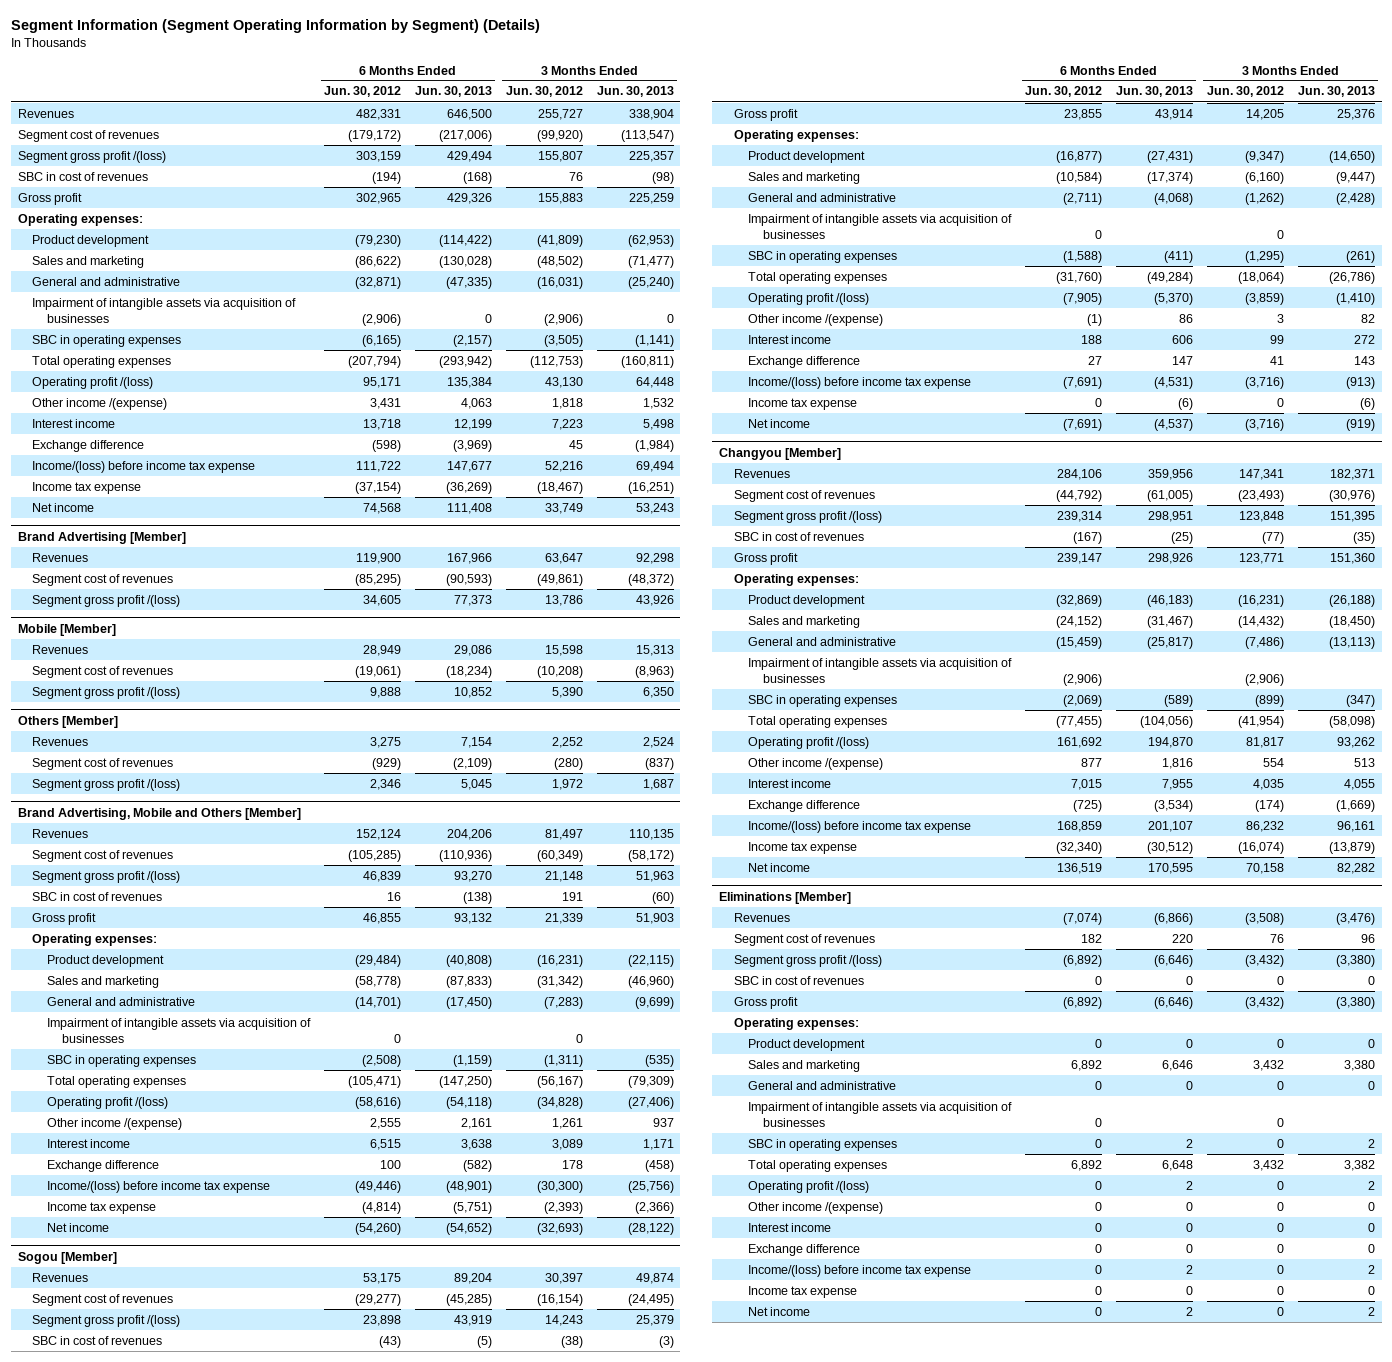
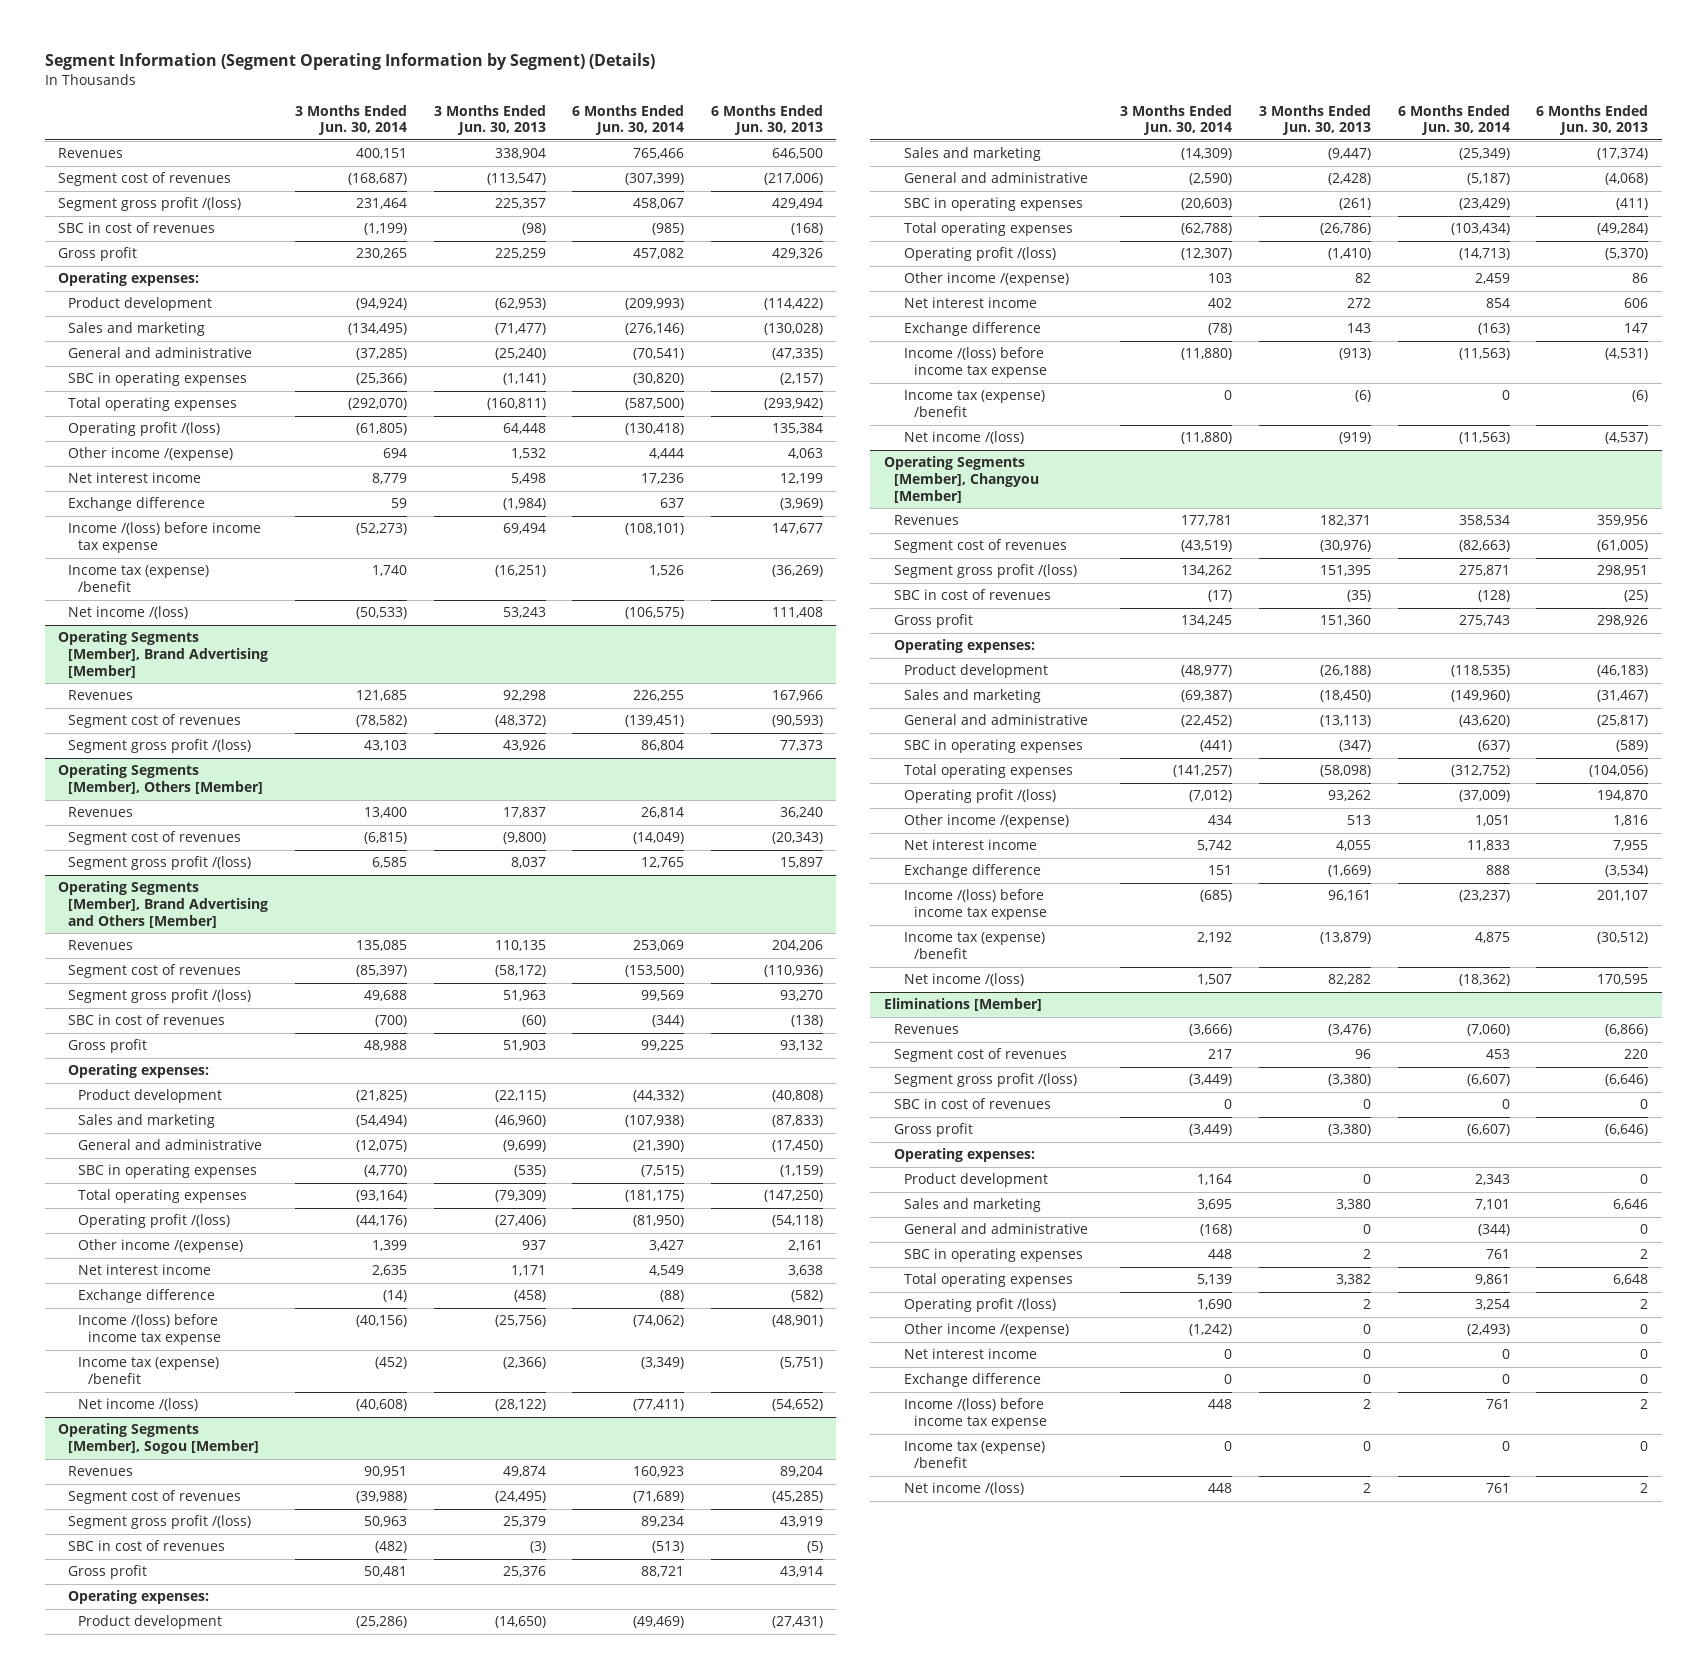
- | 6 Months Ended Jun. 30, 2012 | 6 Months Ended Jun. 30, 2013 | 3 Months Ended Jun. 30, 2012 | 3 Months Ended Jun. 30, 2013
+ | 3 Months Ended Jun. 30, 2014 | 3 Months Ended Jun. 30, 2013 | 6 Months Ended Jun. 30, 2014 | 6 Months Ended Jun. 30, 2013
- Impairment of intangible assets via acquisition of businesses | (2,906) | 0 | (2,906) | 0
- Interest income | 13,718 | 12,199 | 7,223 | 5,498
+ Net interest income | 8,779 | 5,498 | 17,236 | 12,199
- Income/(loss) before income tax expense | 111,722 | 147,677 | 52,216 | 69,494
- Income tax expense | (37,154) | (36,269) | (18,467) | (16,251)
- Net income | 74,568 | 111,408 | 33,749 | 53,243
- Brand Advertising [Member]
+ Income /(loss) before income tax expense | (52,273) | 69,494 | (108,101) | 147,677
+ Income tax (expense) /benefit | 1,740 | (16,251) | 1,526 | (36,269)
+ Net income /(loss) | (50,533) | 53,243 | (106,575) | 111,408
+ Operating Segments [Member], Brand Advertising [Member]
- Mobile [Member]
- Revenues | 28,949 | 29,086 | 15,598 | 15,313
- Segment cost of revenues | (19,061) | (18,234) | (10,208) | (8,963)
- Segment gross profit /(loss) | 9,888 | 10,852 | 5,390 | 6,350
- Others [Member]
- Revenues | 3,275 | 7,154 | 2,252 | 2,524
- Segment cost of revenues | (929) | (2,109) | (280) | (837)
- Segment gross profit /(loss) | 2,346 | 5,045 | 1,972 | 1,687
- Brand Advertising, Mobile and Others [Member]
+ Operating Segments [Member], Others [Member]
+ Revenues | 13,400 | 17,837 | 26,814 | 36,240
+ Segment cost of revenues | (6,815) | (9,800) | (14,049) | (20,343)
+ Segment gross profit /(loss) | 6,585 | 8,037 | 12,765 | 15,897
+ Operating Segments [Member], Brand Advertising and Others [Member]
- Impairment of intangible assets via acquisition of businesses | 0 | | 0 |
- Interest income | 6,515 | 3,638 | 3,089 | 1,171
+ Net interest income | 2,635 | 1,171 | 4,549 | 3,638
- Income/(loss) before income tax expense | (49,446) | (48,901) | (30,300) | (25,756)
- Income tax expense | (4,814) | (5,751) | (2,393) | (2,366)
- Net income | (54,260) | (54,652) | (32,693) | (28,122)
- Sogou [Member]
+ Income /(loss) before income tax expense | (40,156) | (25,756) | (74,062) | (48,901)
+ Income tax (expense) /benefit | (452) | (2,366) | (3,349) | (5,751)
+ Net income /(loss) | (40,608) | (28,122) | (77,411) | (54,652)
+ Operating Segments [Member], Sogou [Member]
- Impairment of intangible assets via acquisition of businesses | 0 | | 0 |
- Interest income | 188 | 606 | 99 | 272
+ Net interest income | 402 | 272 | 854 | 606
- Income/(loss) before income tax expense | (7,691) | (4,531) | (3,716) | (913)
- Income tax expense | 0 | (6) | 0 | (6)
- Net income | (7,691) | (4,537) | (3,716) | (919)
- Changyou [Member]
+ Income /(loss) before income tax expense | (11,880) | (913) | (11,563) | (4,531)
+ Income tax (expense) /benefit | 0 | (6) | 0 | (6)
+ Net income /(loss) | (11,880) | (919) | (11,563) | (4,537)
+ Operating Segments [Member], Changyou [Member]
- Impairment of intangible assets via acquisition of businesses | (2,906) | | (2,906) |
- Interest income | 7,015 | 7,955 | 4,035 | 4,055
+ Net interest income | 5,742 | 4,055 | 11,833 | 7,955
- Income/(loss) before income tax expense | 168,859 | 201,107 | 86,232 | 96,161
- Income tax expense | (32,340) | (30,512) | (16,074) | (13,879)
- Net income | 136,519 | 170,595 | 70,158 | 82,282
+ Income /(loss) before income tax expense | (685) | 96,161 | (23,237) | 201,107
+ Income tax (expense) /benefit | 2,192 | (13,879) | 4,875 | (30,512)
+ Net income /(loss) | 1,507 | 82,282 | (18,362) | 170,595
@ Eliminations [Member]
- Impairment of intangible assets via acquisition of businesses | 0 | | 0 |
- Interest income | 0 | 0 | 0 | 0
+ Net interest income | 0 | 0 | 0 | 0
- Income/(loss) before income tax expense | 0 | 2 | 0 | 2
- Income tax expense | 0 | 0 | 0 | 0
- Net income | 0 | 2 | 0 | 2
+ Income /(loss) before income tax expense | 448 | 2 | 761 | 2
+ Income tax (expense) /benefit | 0 | 0 | 0 | 0
+ Net income /(loss) | 448 | 2 | 761 | 2

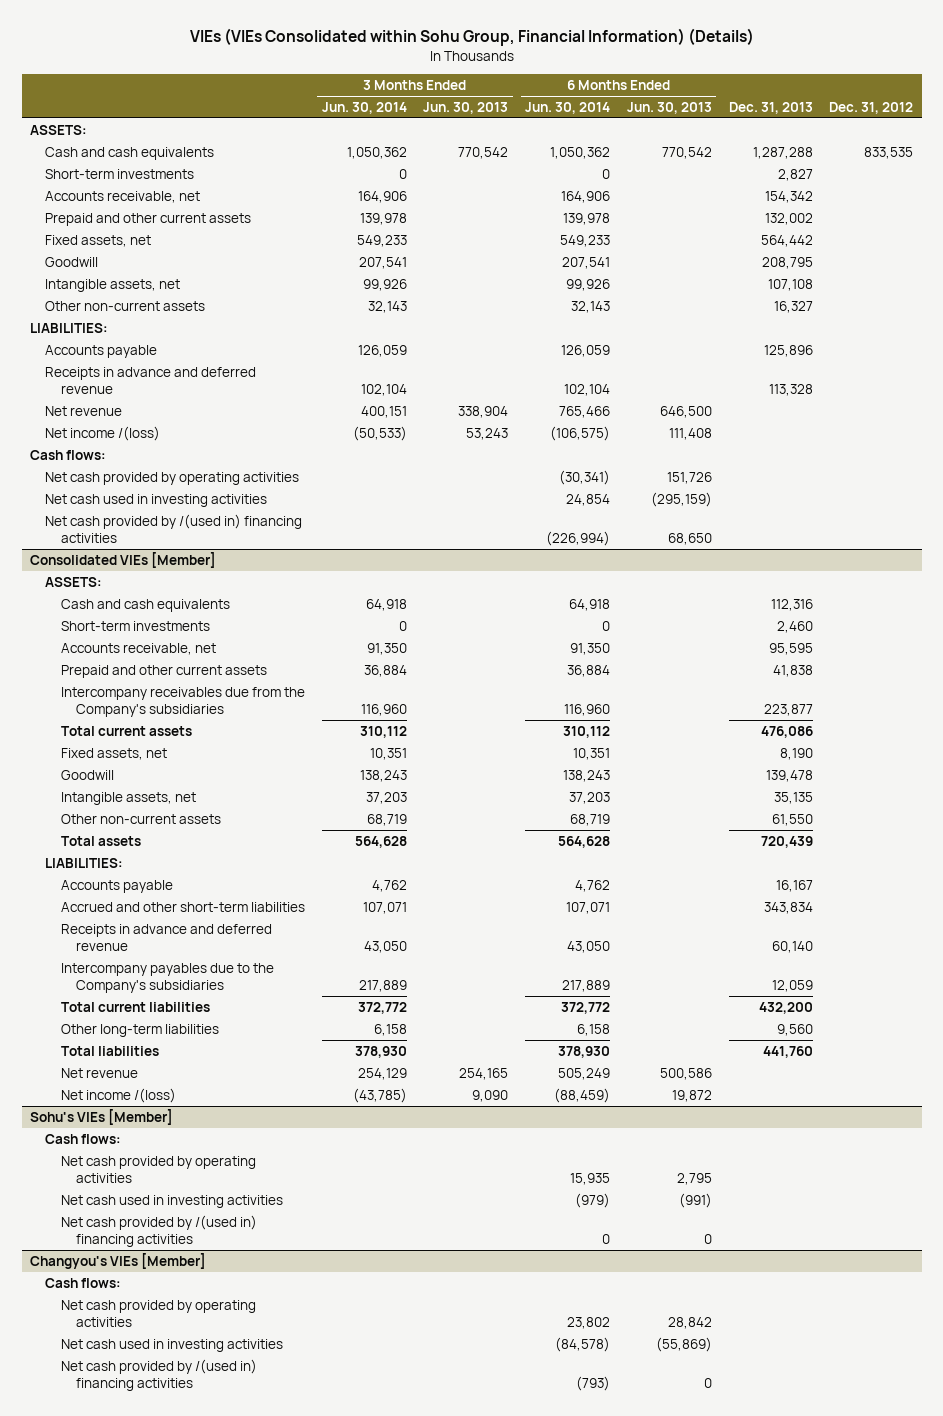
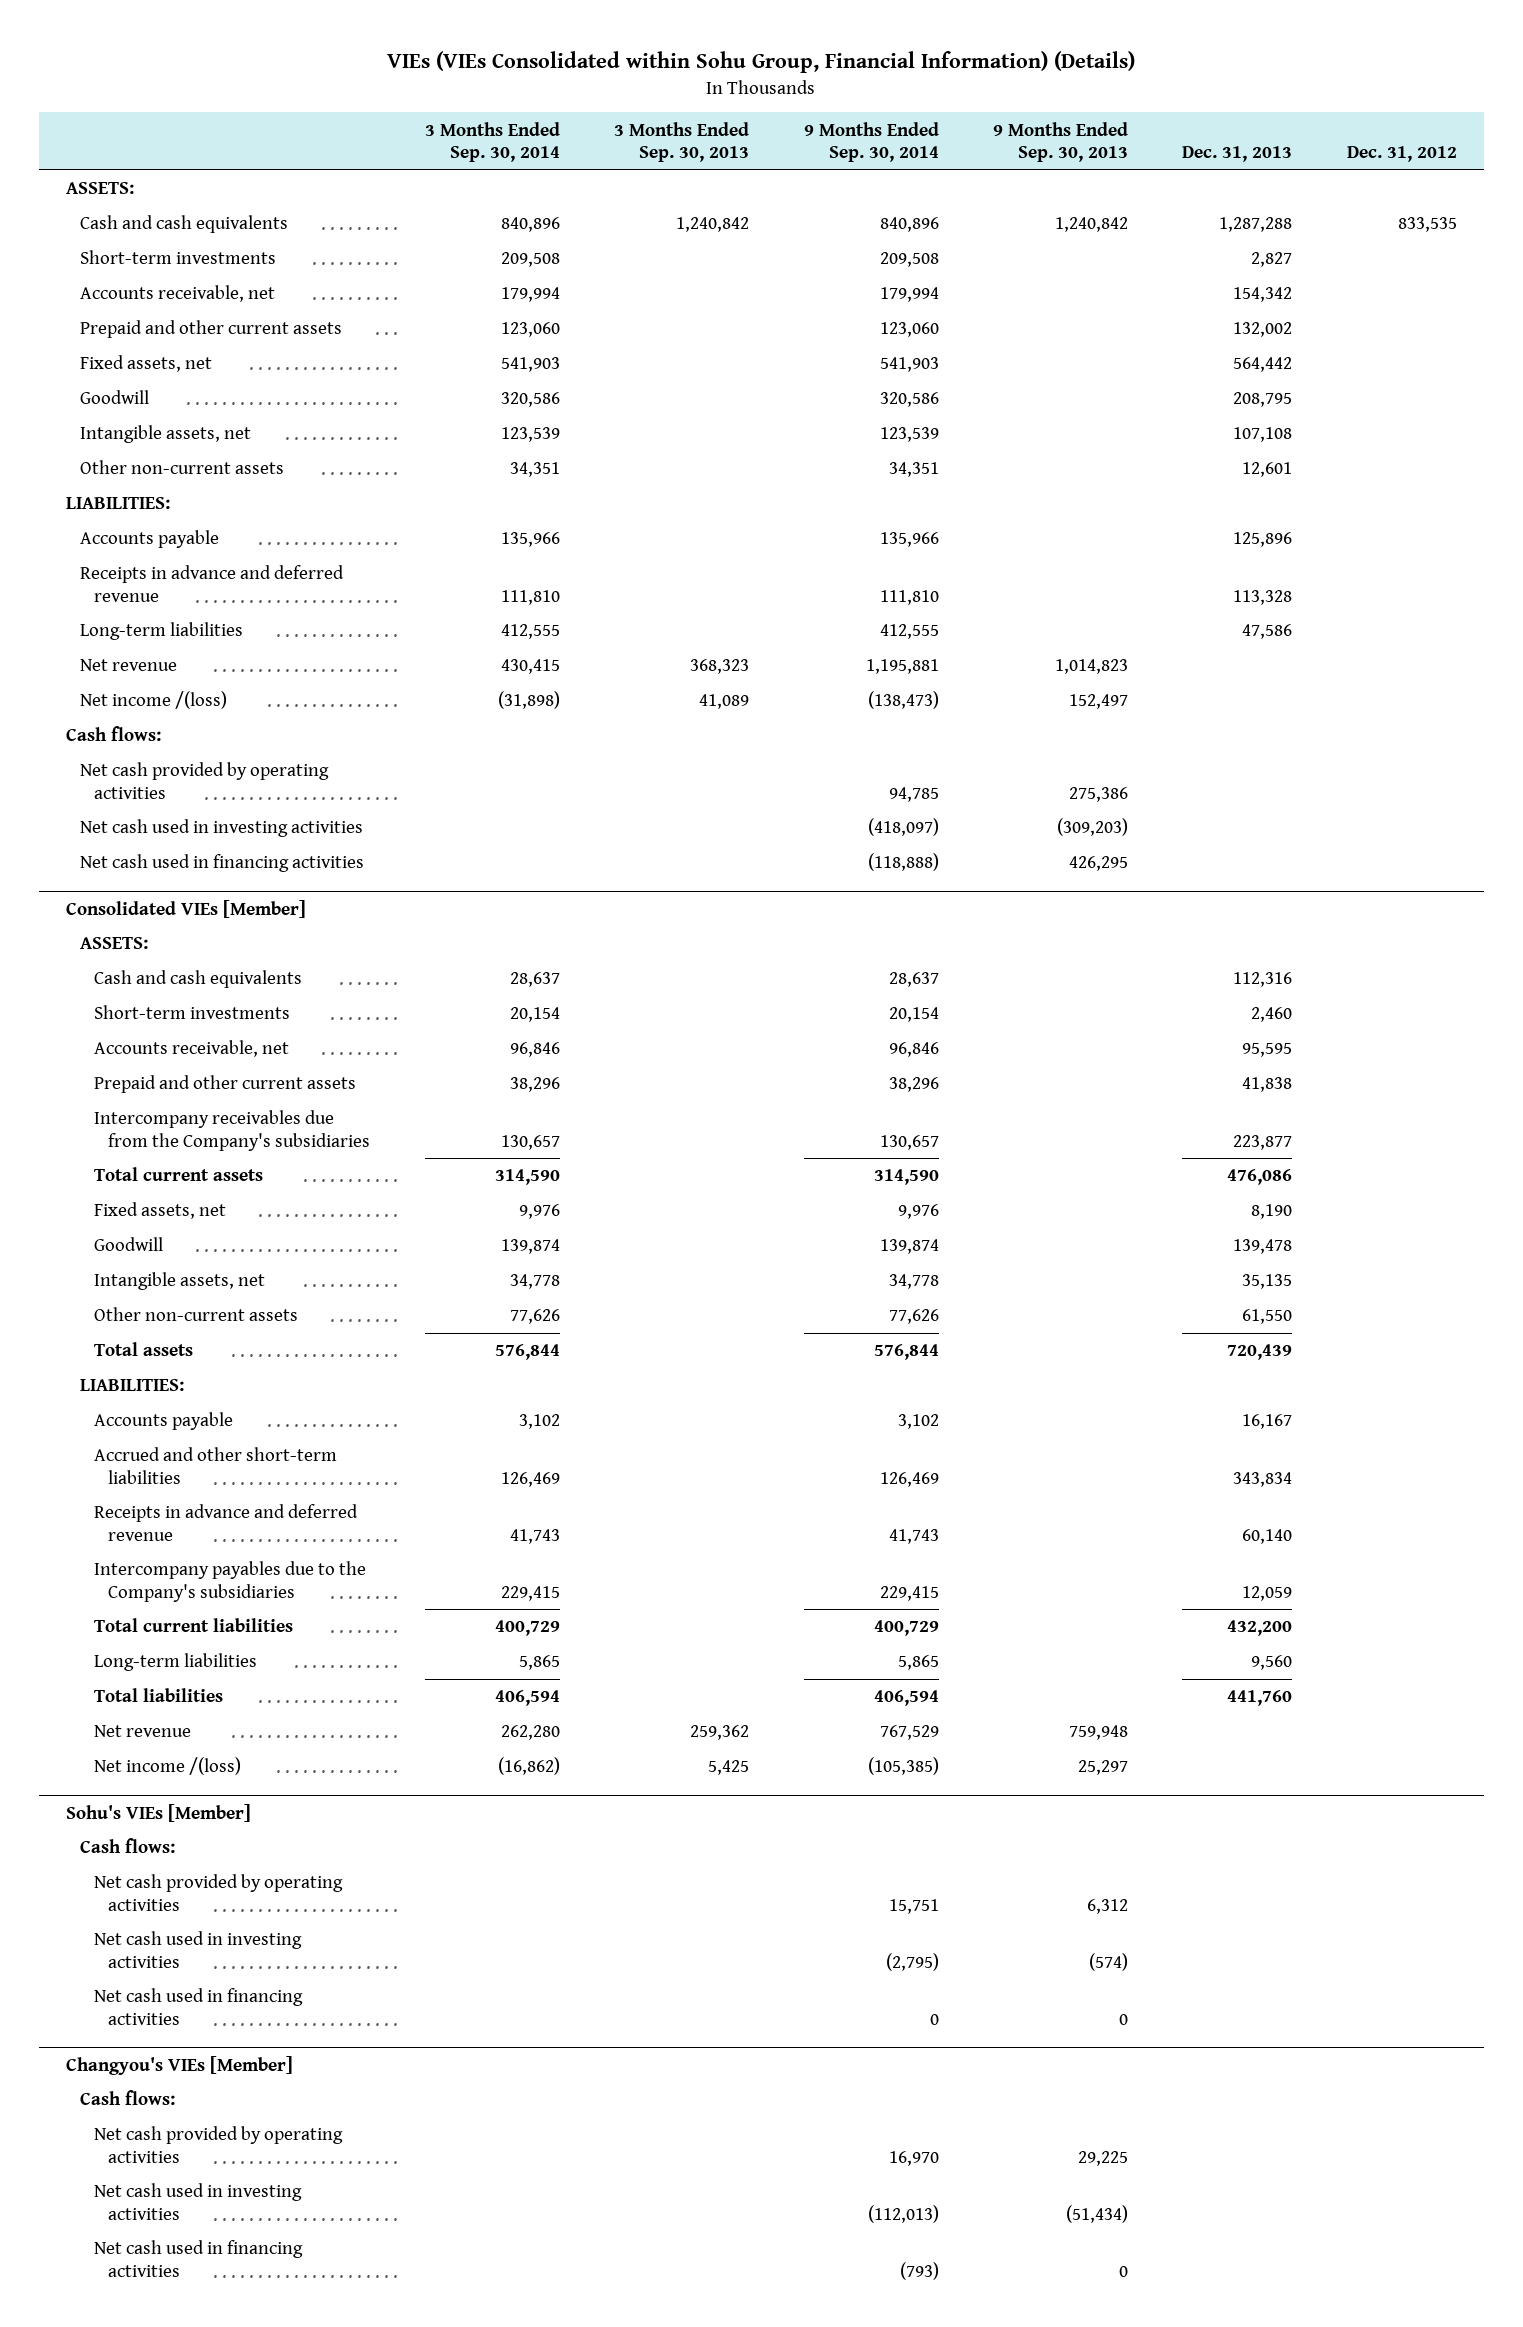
- | 3 Months Ended Jun. 30, 2014 | 3 Months Ended Jun. 30, 2013 | 6 Months Ended Jun. 30, 2014 | 6 Months Ended Jun. 30, 2013 | Dec. 31, 2013 | Dec. 31, 2012
+ | 3 Months Ended Sep. 30, 2014 | 3 Months Ended Sep. 30, 2013 | 9 Months Ended Sep. 30, 2014 | 9 Months Ended Sep. 30, 2013 | Dec. 31, 2013 | Dec. 31, 2012
- Other non-current assets | 32,143 | | 32,143 | | 16,327 |
+ Other non-current assets | 34,351 | | 34,351 | | 12,601 |
+ Long-term liabilities | 412,555 | | 412,555 | | 47,586 |
- Net cash provided by /(used in) financing activities | | | (226,994) | 68,650 | |
+ Net cash used in financing activities | | | (118,888) | 426,295 | |
@ Consolidated VIEs [Member]
- Other long-term liabilities | 6,158 | | 6,158 | | 9,560 |
+ Long-term liabilities | 5,865 | | 5,865 | | 9,560 |
@ Sohu's VIEs [Member]
- Net cash provided by /(used in) financing activities | | | 0 | 0 | |
+ Net cash used in financing activities | | | 0 | 0 | |
@ Changyou's VIEs [Member]
- Net cash provided by /(used in) financing activities | | | (793) | 0 | |
+ Net cash used in financing activities | | | (793) | 0 | |

